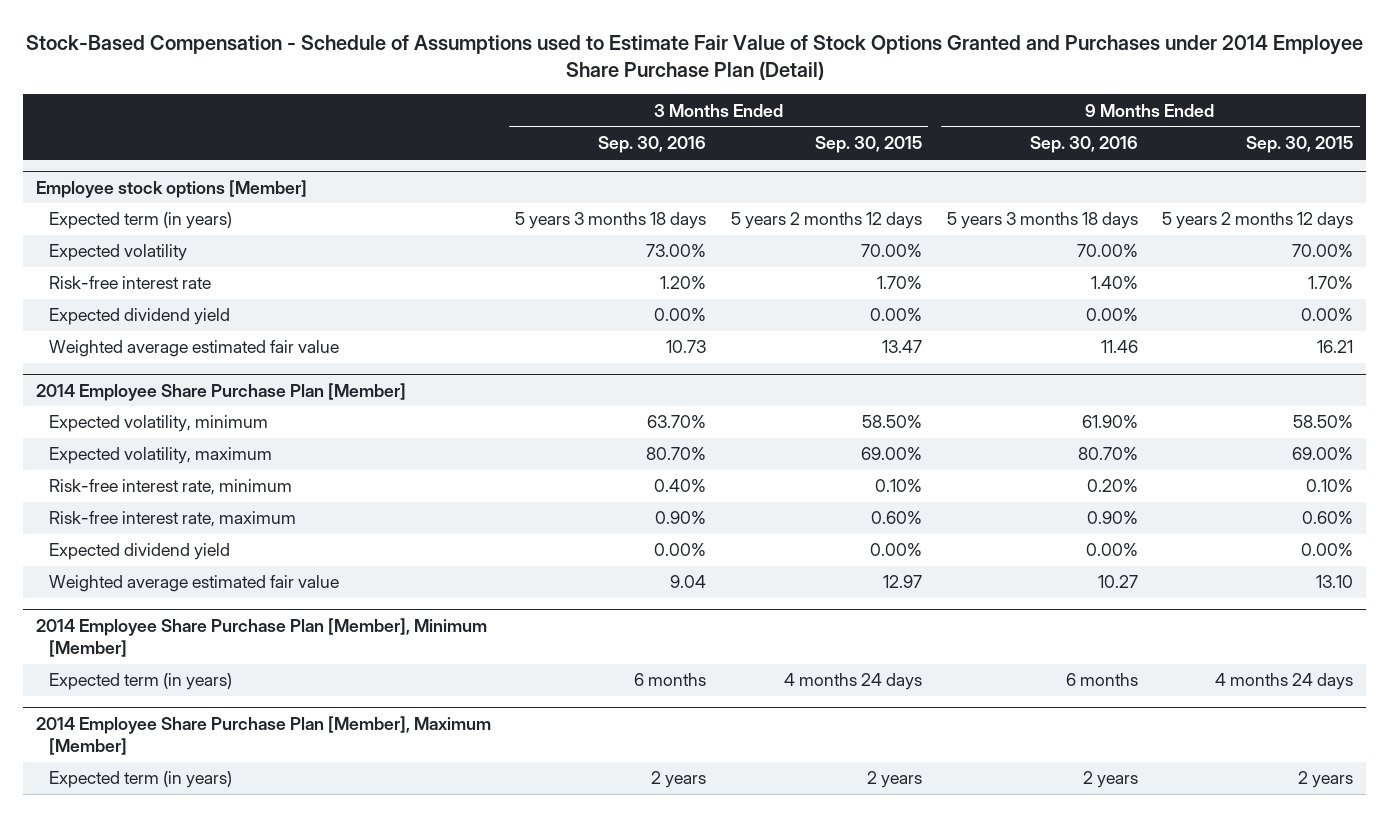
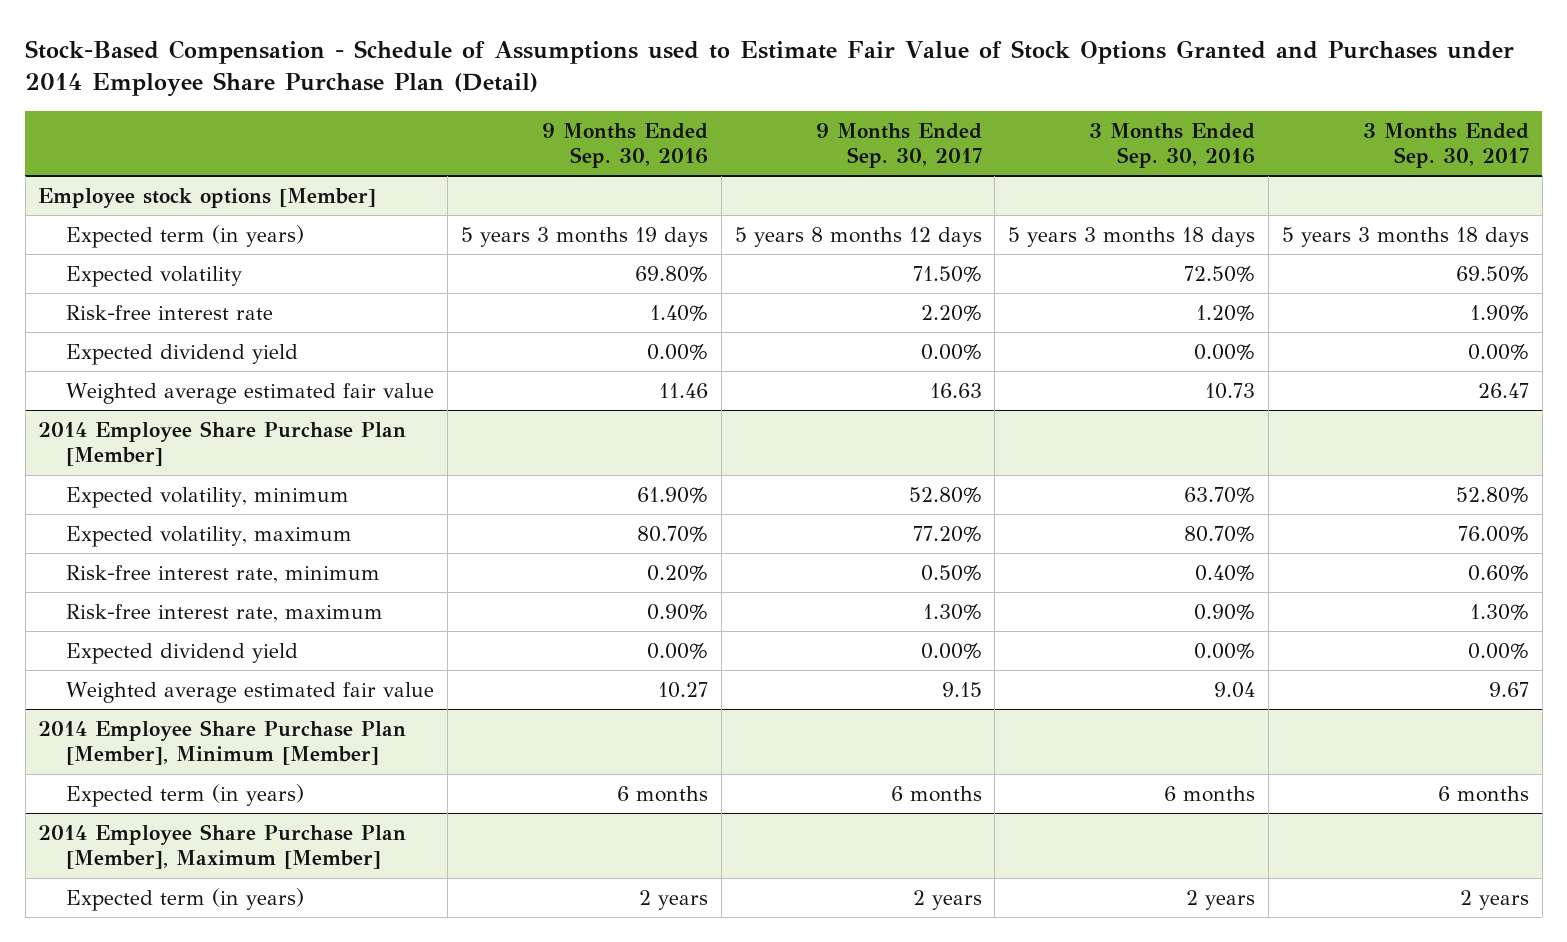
- | 3 Months Ended Sep. 30, 2016 | 3 Months Ended Sep. 30, 2015 | 9 Months Ended Sep. 30, 2016 | 9 Months Ended Sep. 30, 2015
+ | 9 Months Ended Sep. 30, 2016 | 9 Months Ended Sep. 30, 2017 | 3 Months Ended Sep. 30, 2016 | 3 Months Ended Sep. 30, 2017
@ Employee stock options [Member]
- Expected term (in years) | 5 years 3 months 18 days | 5 years 2 months 12 days | 5 years 3 months 18 days | 5 years 2 months 12 days
- Expected volatility | 73.00% | 70.00% | 70.00% | 70.00%
+ Expected term (in years) | 5 years 3 months 19 days | 5 years 8 months 12 days | 5 years 3 months 18 days | 5 years 3 months 18 days
+ Expected volatility | 69.80% | 71.50% | 72.50% | 69.50%

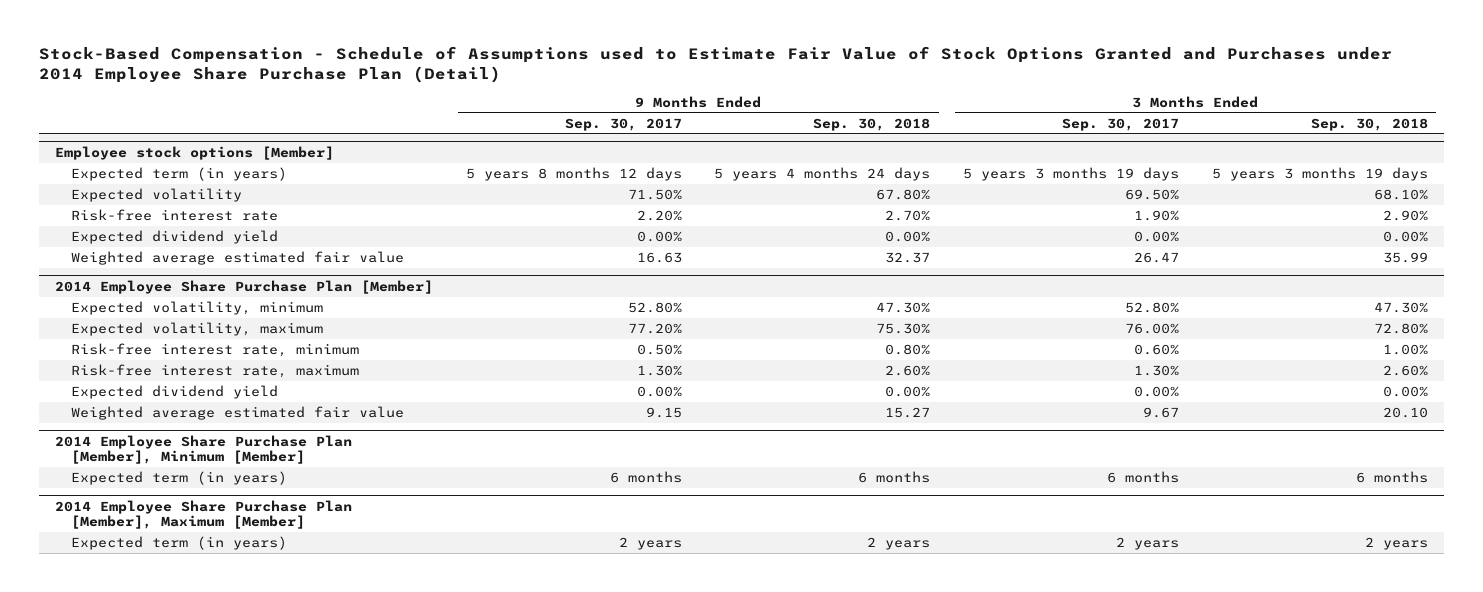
- | 9 Months Ended Sep. 30, 2016 | 9 Months Ended Sep. 30, 2017 | 3 Months Ended Sep. 30, 2016 | 3 Months Ended Sep. 30, 2017
+ | 9 Months Ended Sep. 30, 2017 | 9 Months Ended Sep. 30, 2018 | 3 Months Ended Sep. 30, 2017 | 3 Months Ended Sep. 30, 2018
@ Employee stock options [Member]
- Expected term (in years) | 5 years 3 months 19 days | 5 years 8 months 12 days | 5 years 3 months 18 days | 5 years 3 months 18 days
+ Expected term (in years) | 5 years 8 months 12 days | 5 years 4 months 24 days | 5 years 3 months 19 days | 5 years 3 months 19 days

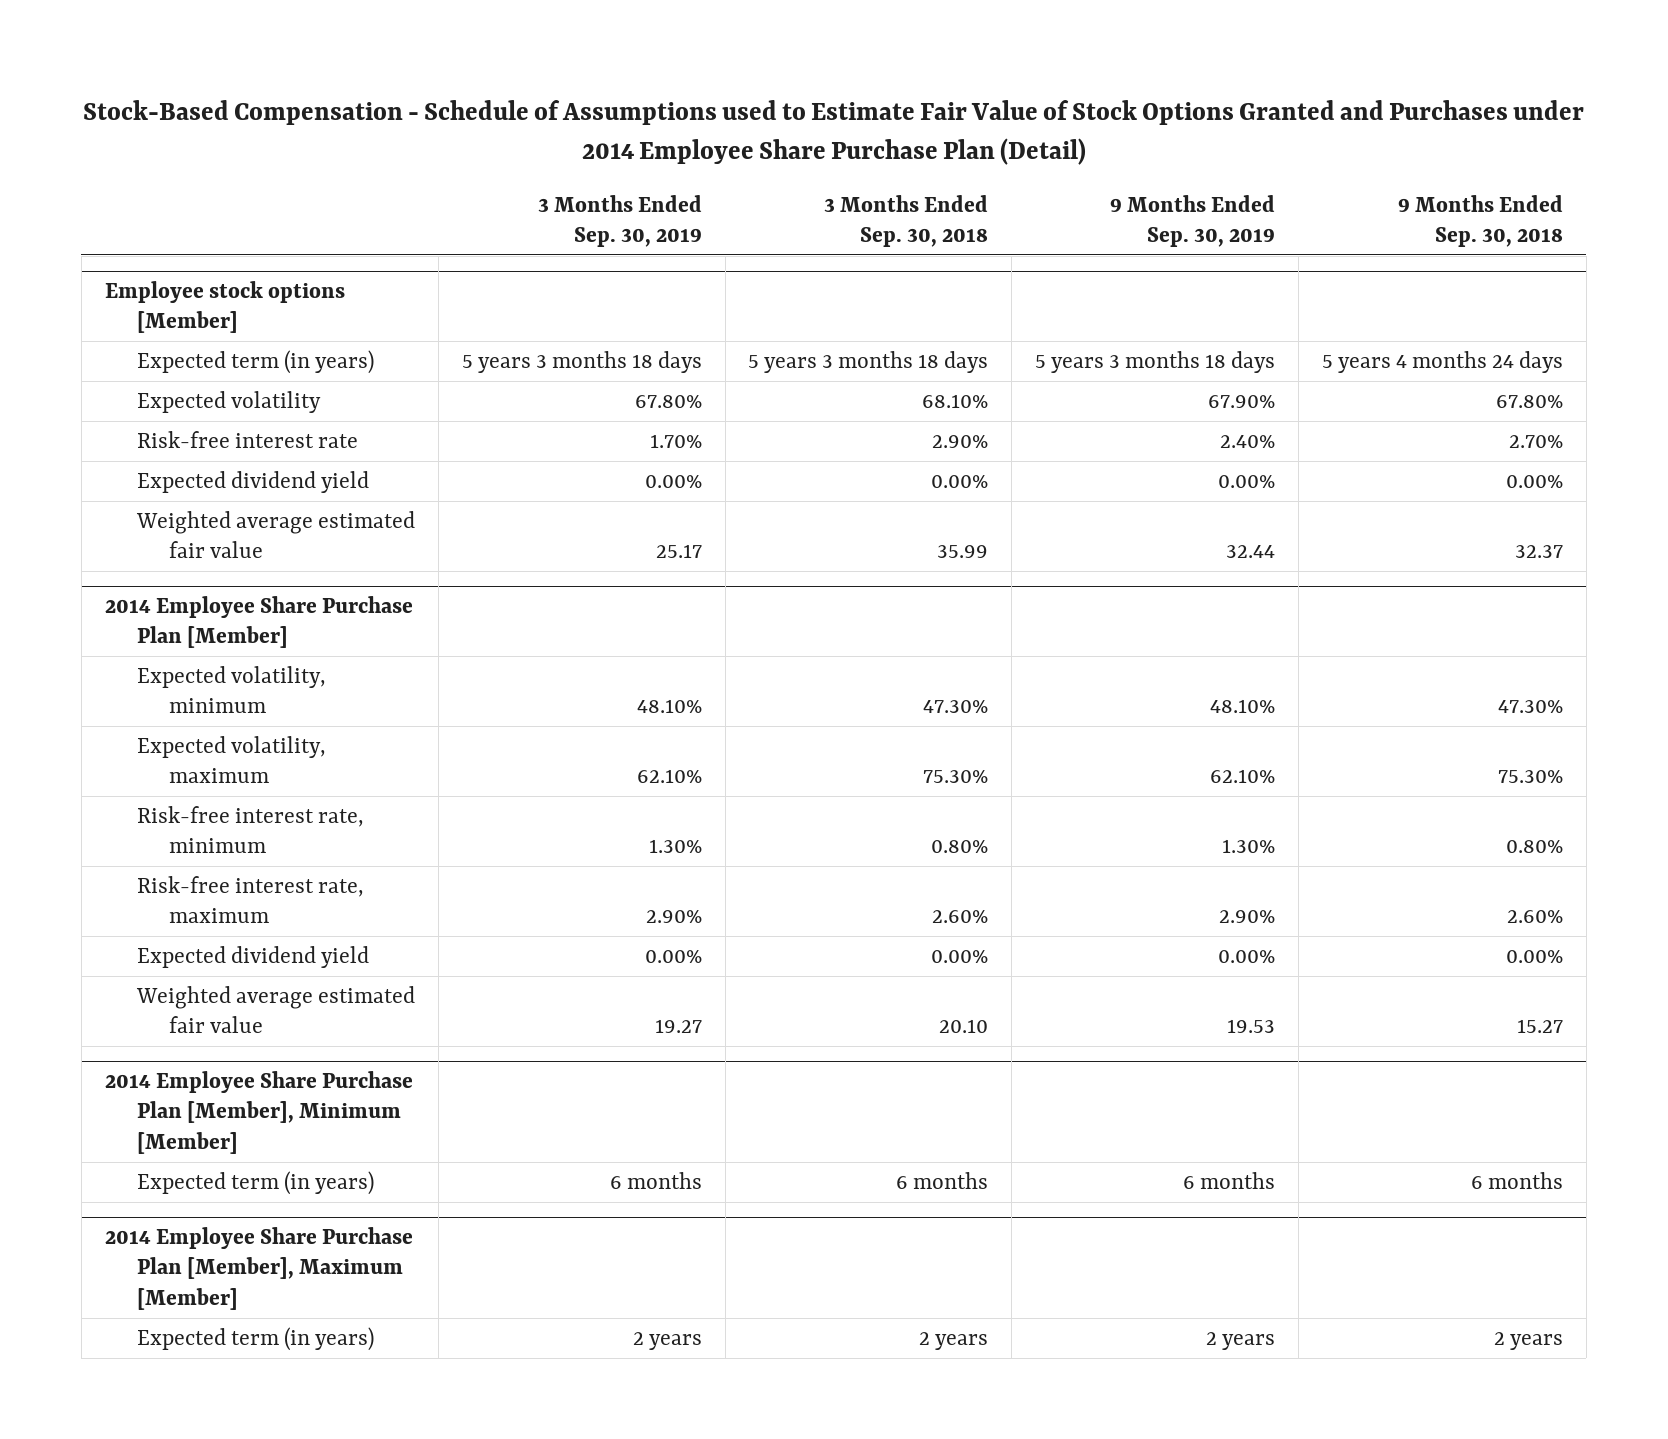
- | 9 Months Ended Sep. 30, 2017 | 9 Months Ended Sep. 30, 2018 | 3 Months Ended Sep. 30, 2017 | 3 Months Ended Sep. 30, 2018
+ | 3 Months Ended Sep. 30, 2019 | 3 Months Ended Sep. 30, 2018 | 9 Months Ended Sep. 30, 2019 | 9 Months Ended Sep. 30, 2018
@ Employee stock options [Member]
- Expected term (in years) | 5 years 8 months 12 days | 5 years 4 months 24 days | 5 years 3 months 19 days | 5 years 3 months 19 days
+ Expected term (in years) | 5 years 3 months 18 days | 5 years 3 months 18 days | 5 years 3 months 18 days | 5 years 4 months 24 days
@ 2014 Employee Share Purchase Plan [Member]
- Expected volatility, maximum | 77.20% | 75.30% | 76.00% | 72.80%
- Risk-free interest rate, minimum | 0.50% | 0.80% | 0.60% | 1.00%
+ Expected volatility, maximum | 62.10% | 75.30% | 62.10% | 75.30%
+ Risk-free interest rate, minimum | 1.30% | 0.80% | 1.30% | 0.80%

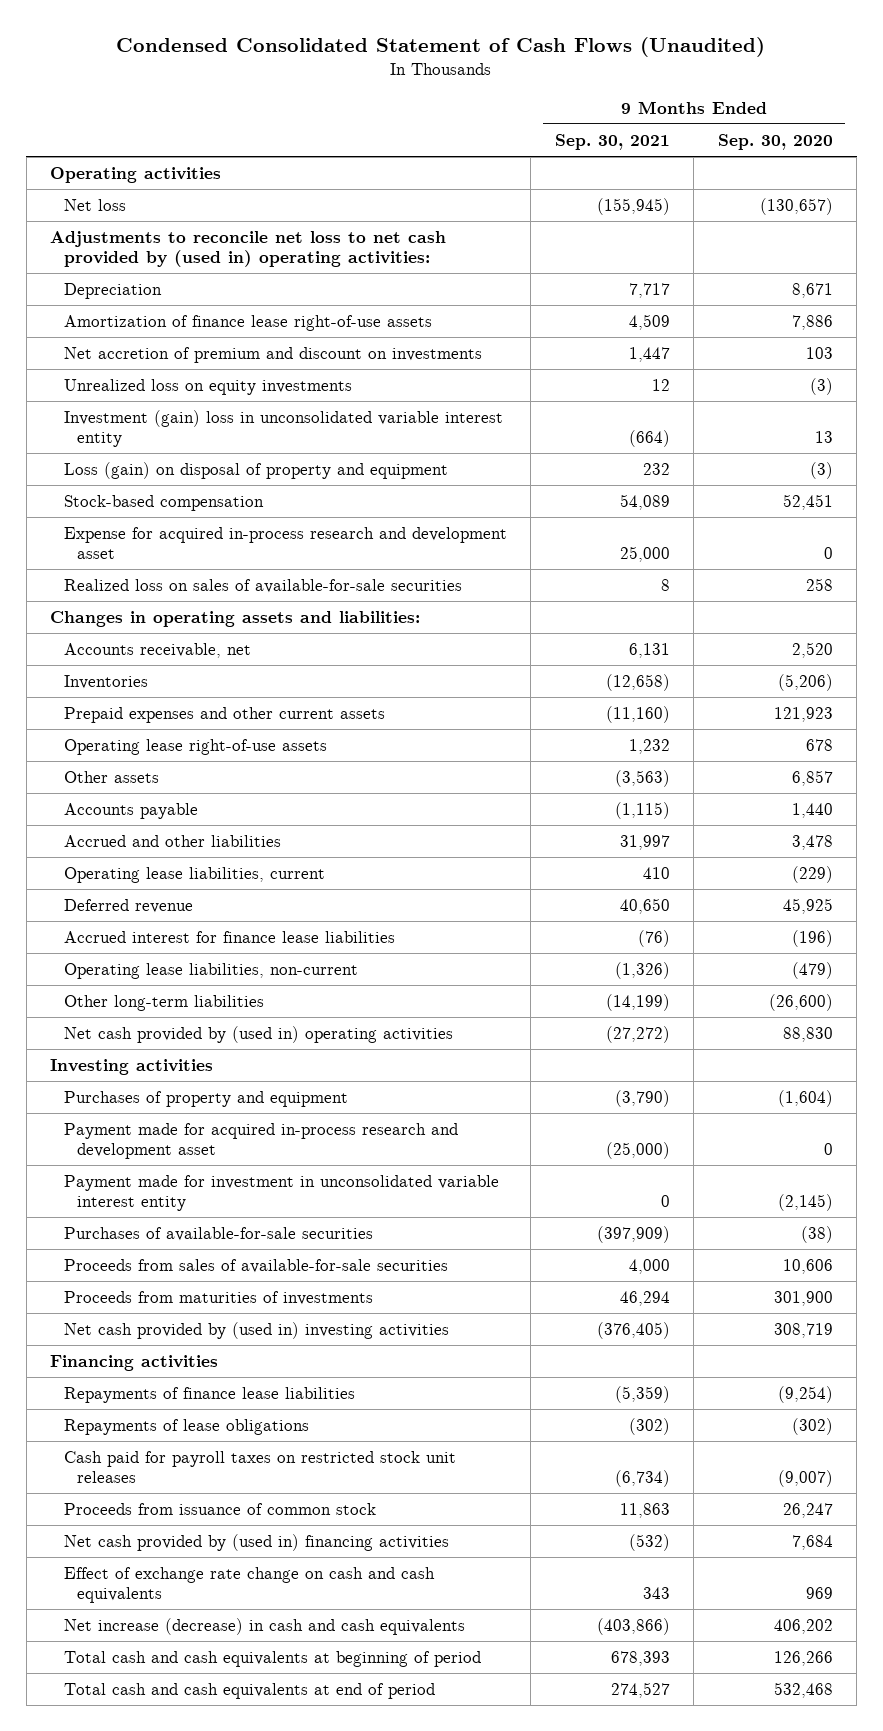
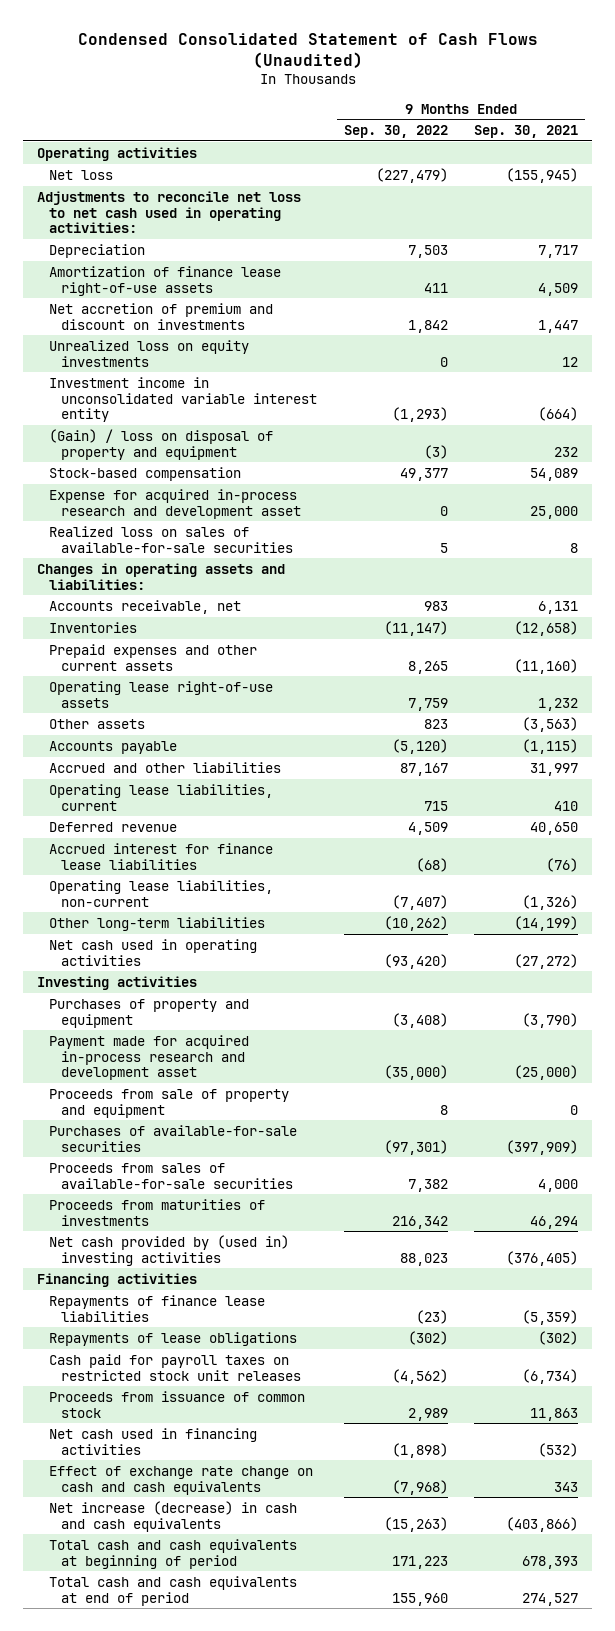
- | 9 Months Ended Sep. 30, 2021 | 9 Months Ended Sep. 30, 2020
+ | 9 Months Ended Sep. 30, 2022 | 9 Months Ended Sep. 30, 2021
- Adjustments to reconcile net loss to net cash provided by (used in) operating activities:
+ Adjustments to reconcile net loss to net cash used in operating activities:
- Investment (gain) loss in unconsolidated variable interest entity | (664) | 13
- Loss (gain) on disposal of property and equipment | 232 | (3)
+ Investment income in unconsolidated variable interest entity | (1,293) | (664)
+ (Gain) / loss on disposal of property and equipment | (3) | 232
- Net cash provided by (used in) operating activities | (27,272) | 88,830
+ Net cash used in operating activities | (93,420) | (27,272)
- Payment made for investment in unconsolidated variable interest entity | 0 | (2,145)
+ Proceeds from sale of property and equipment | 8 | 0
- Net cash provided by (used in) financing activities | (532) | 7,684
+ Net cash used in financing activities | (1,898) | (532)

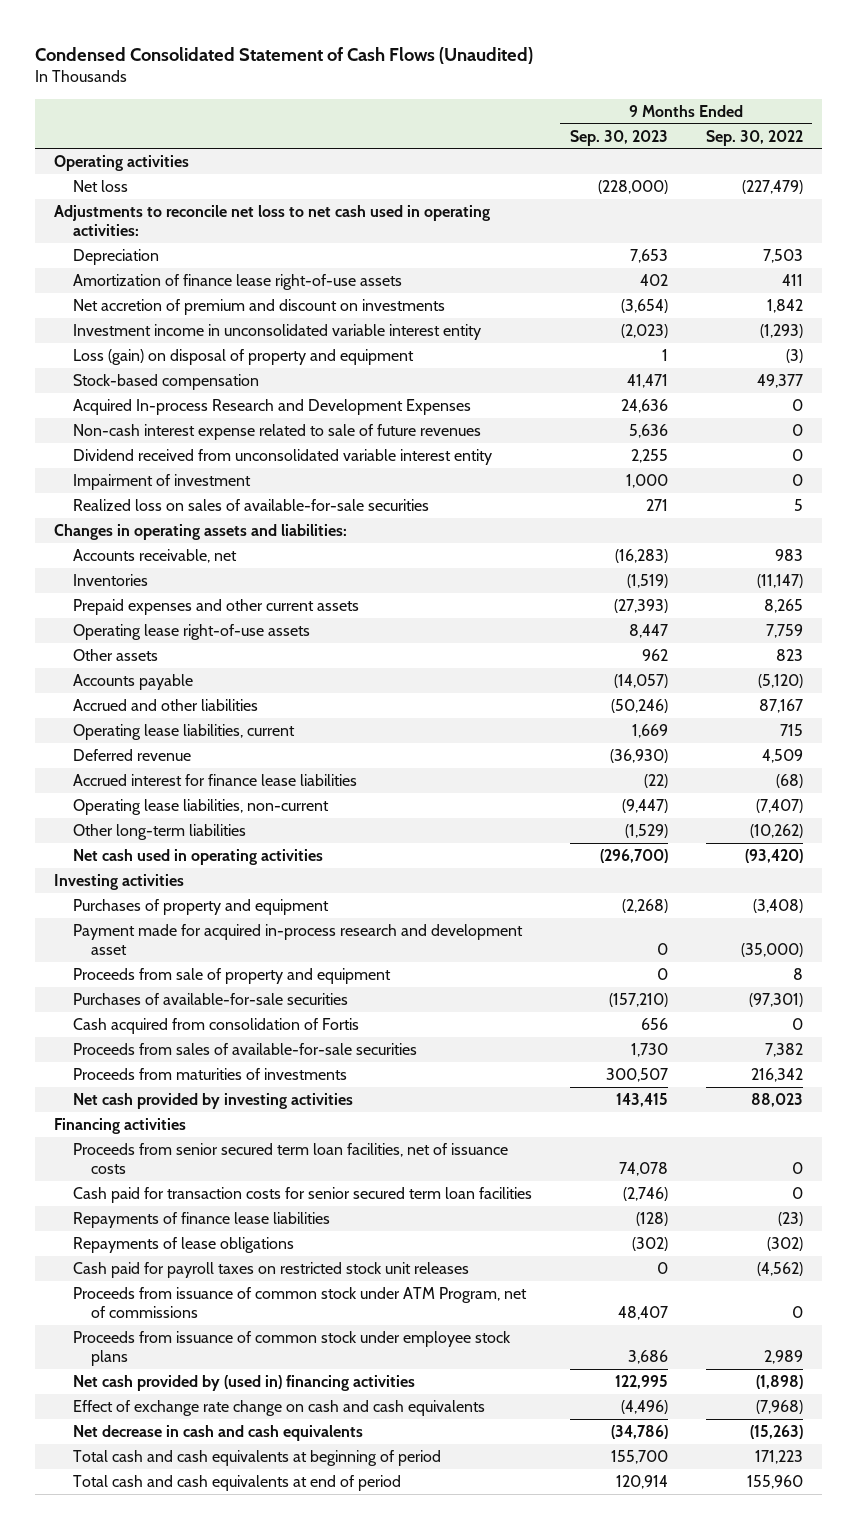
- | 9 Months Ended Sep. 30, 2022 | 9 Months Ended Sep. 30, 2021
+ | 9 Months Ended Sep. 30, 2023 | 9 Months Ended Sep. 30, 2022
- Unrealized loss on equity investments | 0 | 12
- (Gain) / loss on disposal of property and equipment | (3) | 232
+ Loss (gain) on disposal of property and equipment | 1 | (3)
- Expense for acquired in-process research and development asset | 0 | 25,000
+ Acquired In-process Research and Development Expenses | 24,636 | 0
+ Non-cash interest expense related to sale of future revenues | 5,636 | 0
+ Dividend received from unconsolidated variable interest entity | 2,255 | 0
+ Impairment of investment | 1,000 | 0
+ Cash acquired from consolidation of Fortis | 656 | 0
- Net cash provided by (used in) investing activities | 88,023 | (376,405)
+ Net cash provided by investing activities | 143,415 | 88,023
+ Proceeds from senior secured term loan facilities, net of issuance costs | 74,078 | 0
+ Cash paid for transaction costs for senior secured term loan facilities | (2,746) | 0
- Proceeds from issuance of common stock | 2,989 | 11,863
- Net cash used in financing activities | (1,898) | (532)
+ Proceeds from issuance of common stock under ATM Program, net of commissions | 48,407 | 0
+ Proceeds from issuance of common stock under employee stock plans | 3,686 | 2,989
+ Net cash provided by (used in) financing activities | 122,995 | (1,898)
- Net increase (decrease) in cash and cash equivalents | (15,263) | (403,866)
+ Net decrease in cash and cash equivalents | (34,786) | (15,263)

